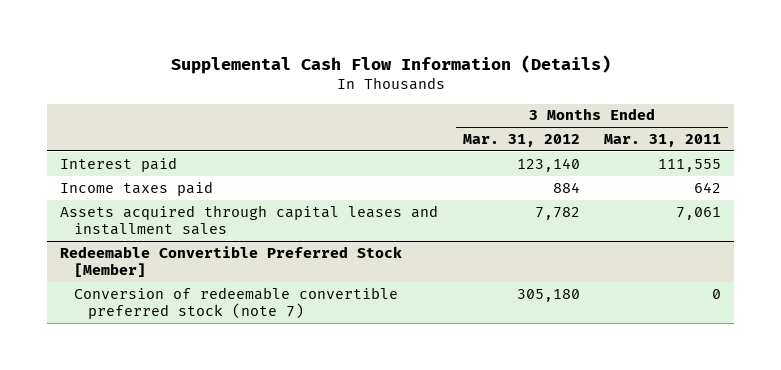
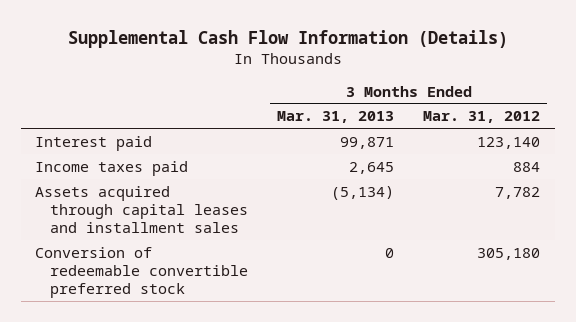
- | 3 Months Ended Mar. 31, 2012 | 3 Months Ended Mar. 31, 2011
+ | 3 Months Ended Mar. 31, 2013 | 3 Months Ended Mar. 31, 2012
- Redeemable Convertible Preferred Stock [Member]
- Conversion of redeemable convertible preferred stock (note 7) | 305,180 | 0
+ Conversion of redeemable convertible preferred stock | 0 | 305,180

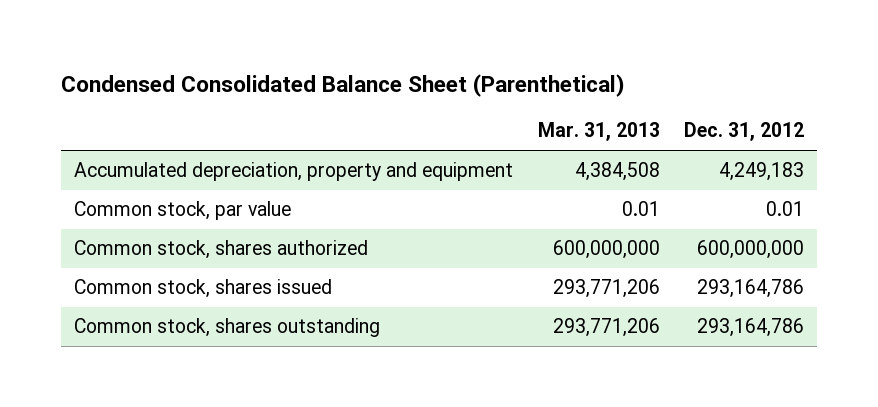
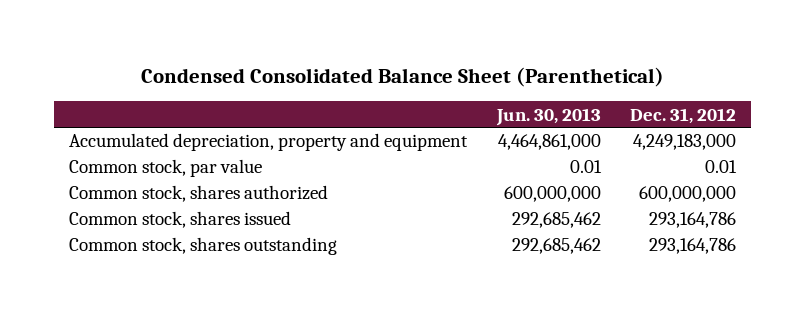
- | Mar. 31, 2013 | Dec. 31, 2012
+ | Jun. 30, 2013 | Dec. 31, 2012
- Accumulated depreciation, property and equipment | 4,384,508 | 4,249,183
+ Accumulated depreciation, property and equipment | 4,464,861,000 | 4,249,183,000

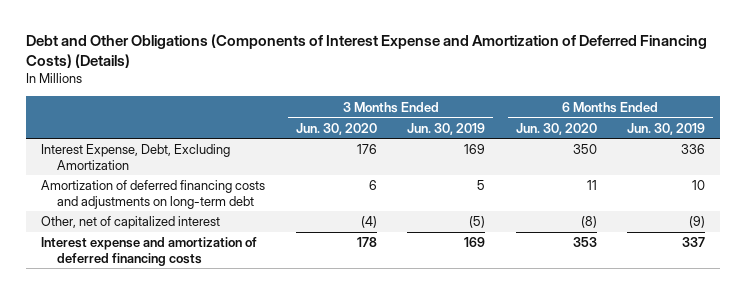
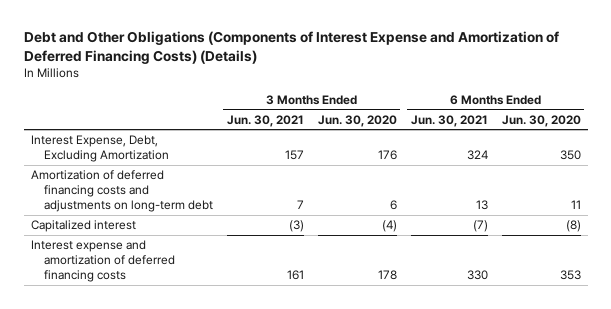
- | 3 Months Ended Jun. 30, 2020 | 3 Months Ended Jun. 30, 2019 | 6 Months Ended Jun. 30, 2020 | 6 Months Ended Jun. 30, 2019
+ | 3 Months Ended Jun. 30, 2021 | 3 Months Ended Jun. 30, 2020 | 6 Months Ended Jun. 30, 2021 | 6 Months Ended Jun. 30, 2020
- Other, net of capitalized interest | (4) | (5) | (8) | (9)
+ Capitalized interest | (3) | (4) | (7) | (8)

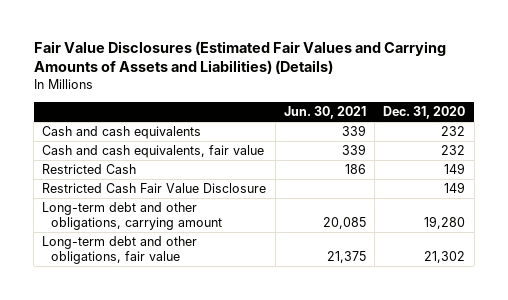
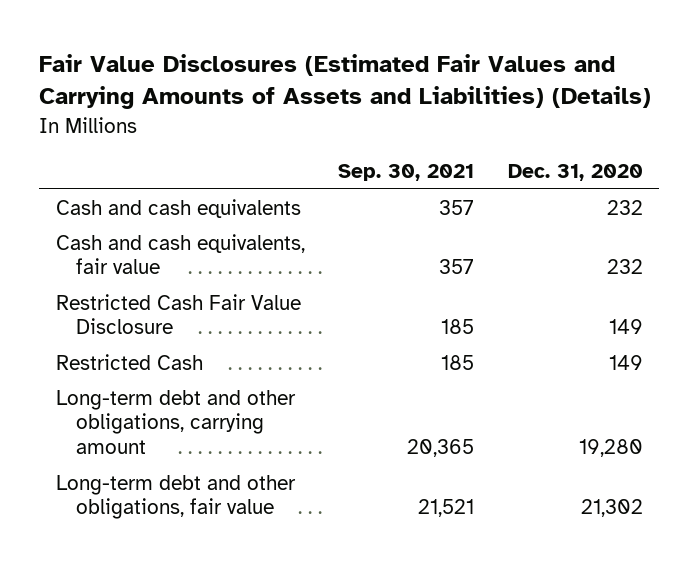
- | Jun. 30, 2021 | Dec. 31, 2020
+ | Sep. 30, 2021 | Dec. 31, 2020
moved down: Restricted Cash | 185 | 149

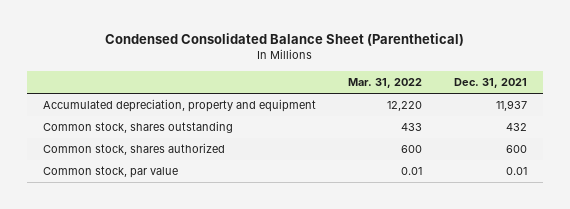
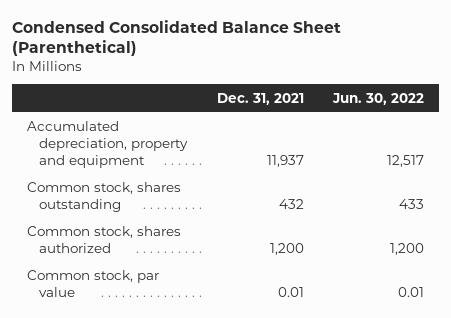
- | Mar. 31, 2022 | Dec. 31, 2021
+ | Dec. 31, 2021 | Jun. 30, 2022
- Common stock, shares authorized | 600 | 600
+ Common stock, shares authorized | 1,200 | 1,200

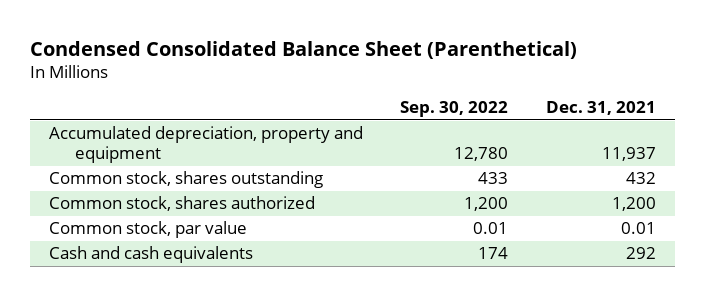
- | Dec. 31, 2021 | Jun. 30, 2022
+ | Sep. 30, 2022 | Dec. 31, 2021
+ Cash and cash equivalents | 174 | 292

